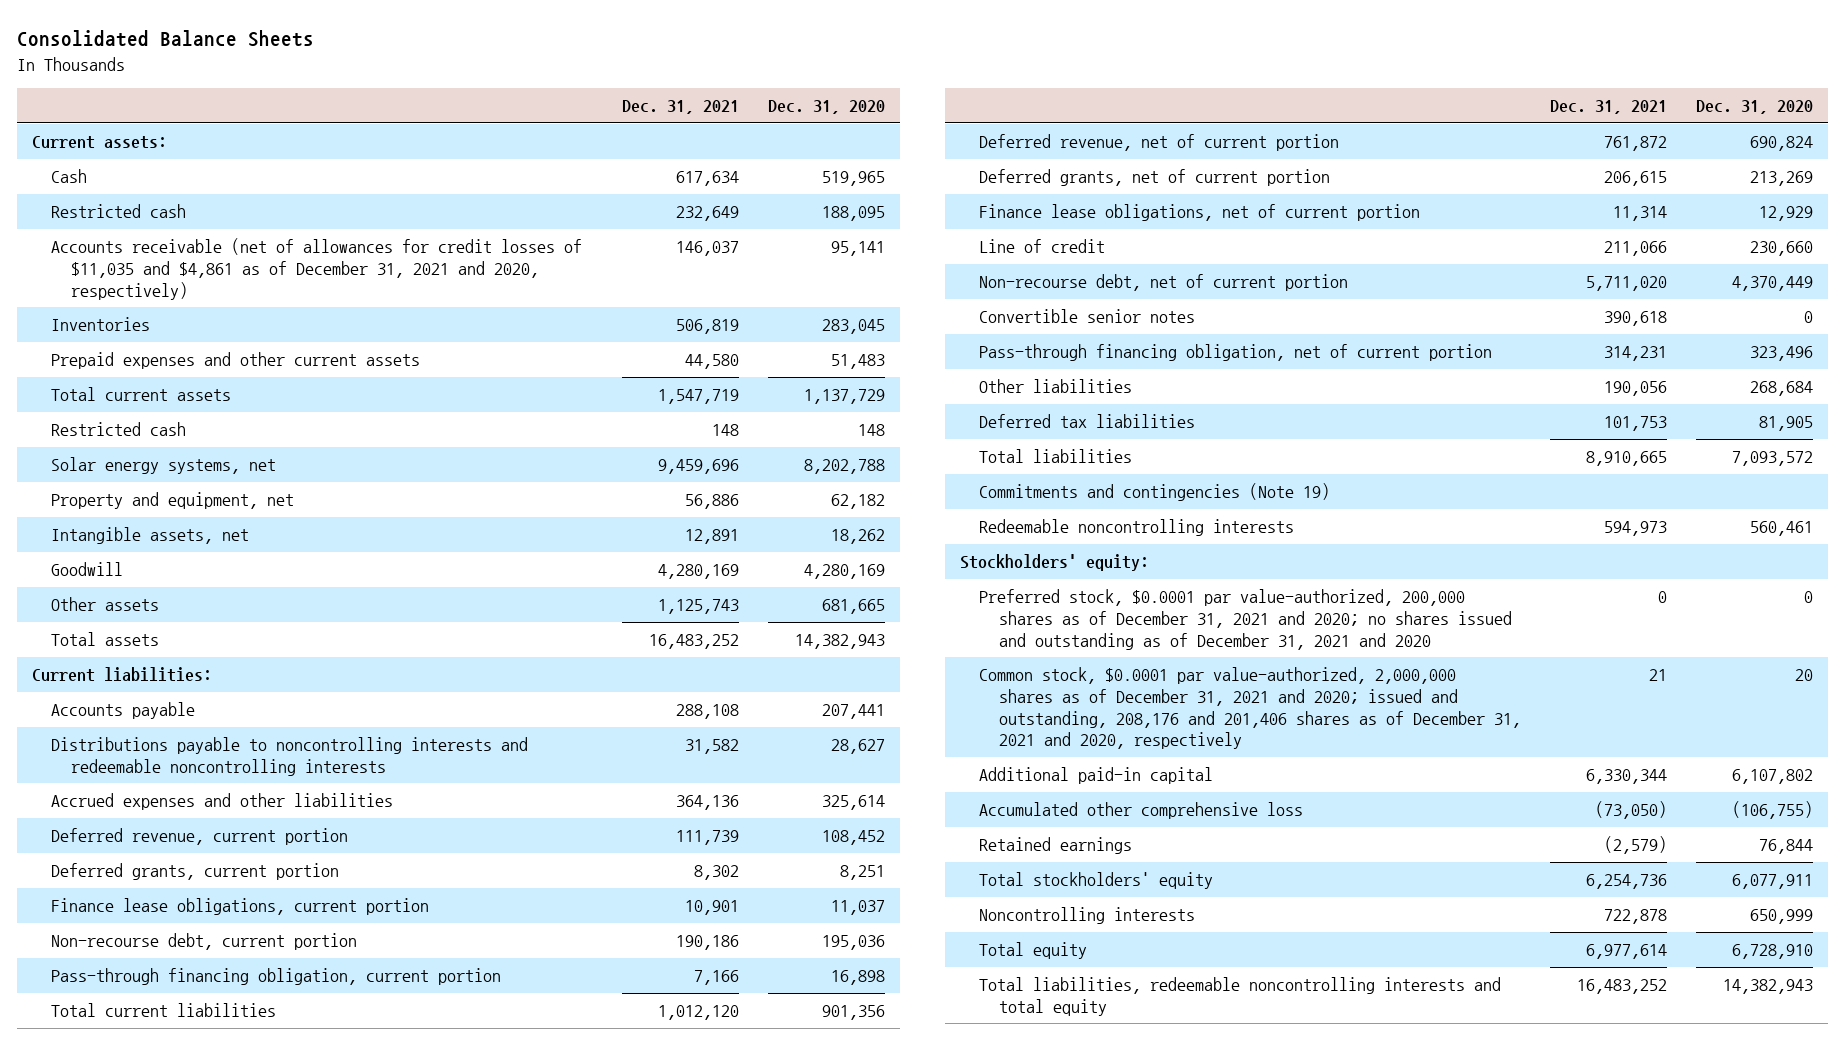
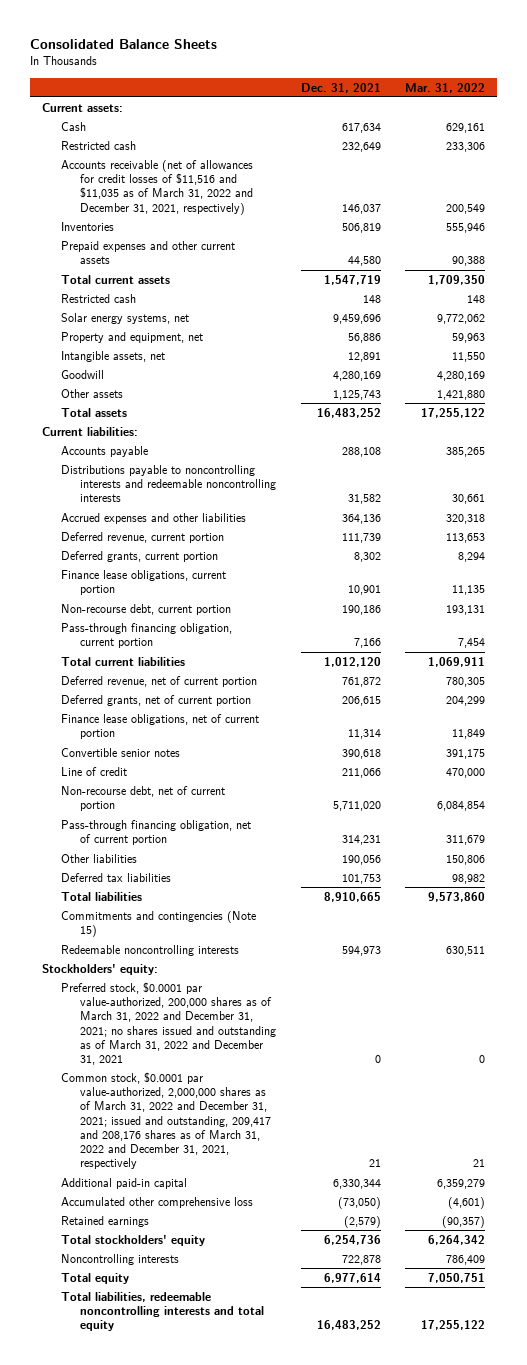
- | Dec. 31, 2021 | Dec. 31, 2020
+ | Dec. 31, 2021 | Mar. 31, 2022
- Accounts receivable (net of allowances for credit losses of $11,035 and $4,861 as of December 31, 2021 and 2020, respectively) | 146,037 | 95,141
+ Accounts receivable (net of allowances for credit losses of $11,516 and $11,035 as of March 31, 2022 and December 31, 2021, respectively) | 146,037 | 200,549
moved up: Convertible senior notes | 390,618 | 391,175
- Commitments and contingencies (Note 19)
+ Commitments and contingencies (Note 15)
- Preferred stock, $0.0001 par value-authorized, 200,000 shares as of December 31, 2021 and 2020; no shares issued and outstanding as of December 31, 2021 and 2020 | 0 | 0
- Common stock, $0.0001 par value-authorized, 2,000,000 shares as of December 31, 2021 and 2020; issued and outstanding, 208,176 and 201,406 shares as of December 31, 2021 and 2020, respectively | 21 | 20
+ Preferred stock, $0.0001 par value-authorized, 200,000 shares as of March 31, 2022 and December 31, 2021; no shares issued and outstanding as of March 31, 2022 and December 31, 2021 | 0 | 0
+ Common stock, $0.0001 par value-authorized, 2,000,000 shares as of March 31, 2022 and December 31, 2021; issued and outstanding, 209,417 and 208,176 shares as of March 31, 2022 and December 31, 2021, respectively | 21 | 21

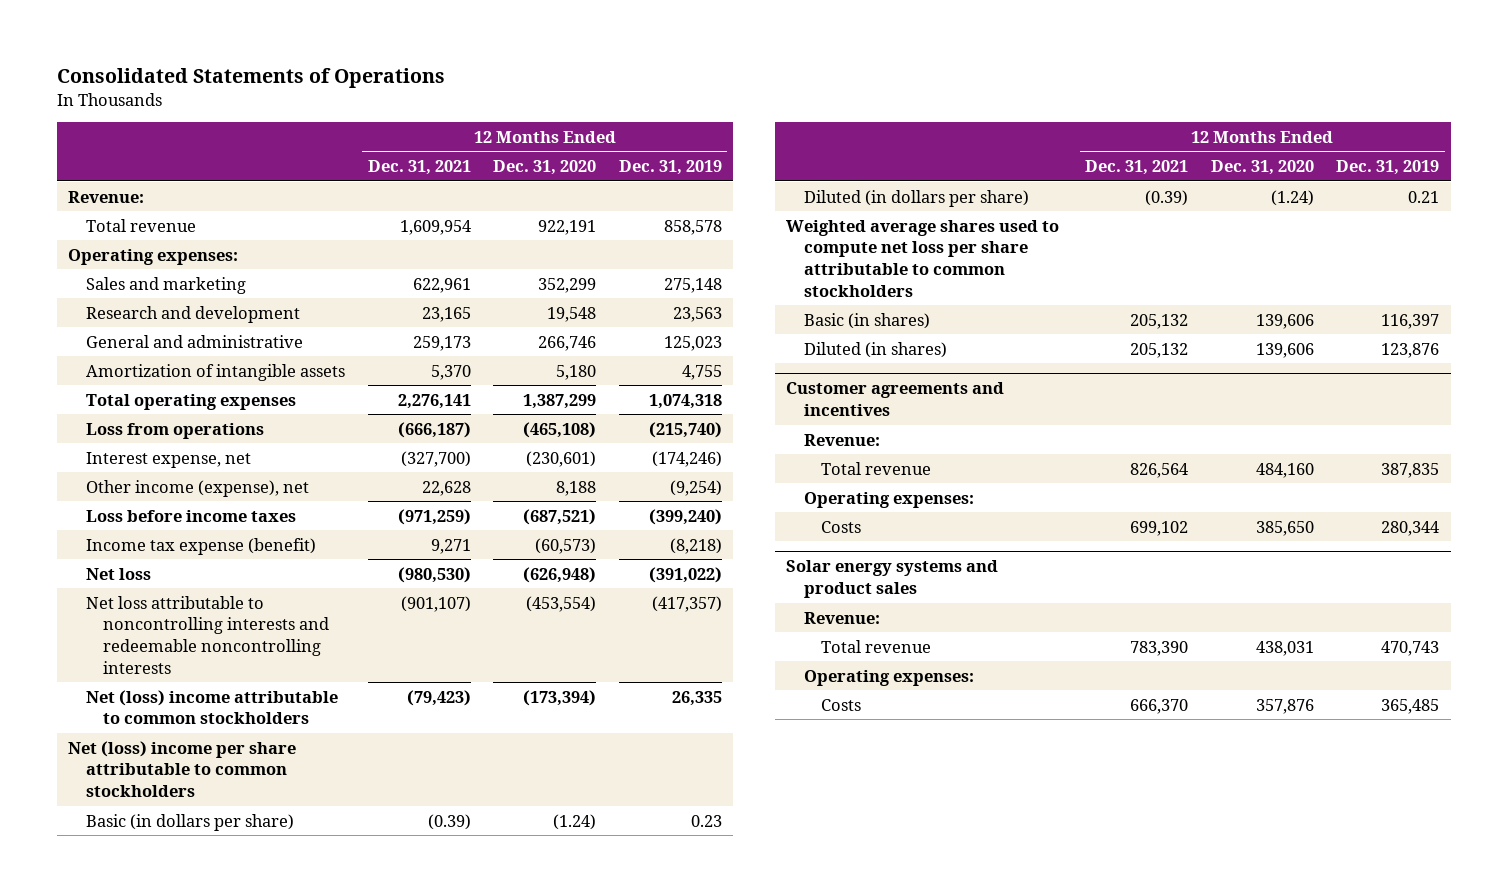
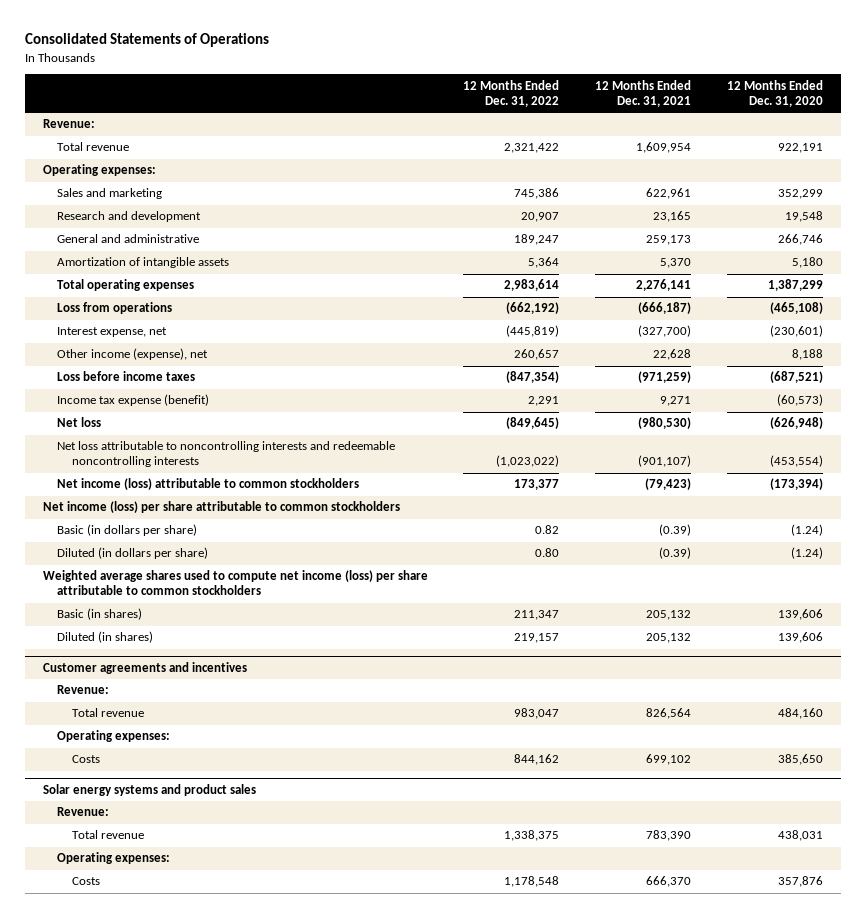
- | 12 Months Ended Dec. 31, 2021 | 12 Months Ended Dec. 31, 2020 | 12 Months Ended Dec. 31, 2019
+ | 12 Months Ended Dec. 31, 2022 | 12 Months Ended Dec. 31, 2021 | 12 Months Ended Dec. 31, 2020
- Net (loss) income attributable to common stockholders | (79,423) | (173,394) | 26,335
- Net (loss) income per share attributable to common stockholders
+ Net income (loss) attributable to common stockholders | 173,377 | (79,423) | (173,394)
+ Net income (loss) per share attributable to common stockholders
- Weighted average shares used to compute net loss per share attributable to common stockholders
+ Weighted average shares used to compute net income (loss) per share attributable to common stockholders

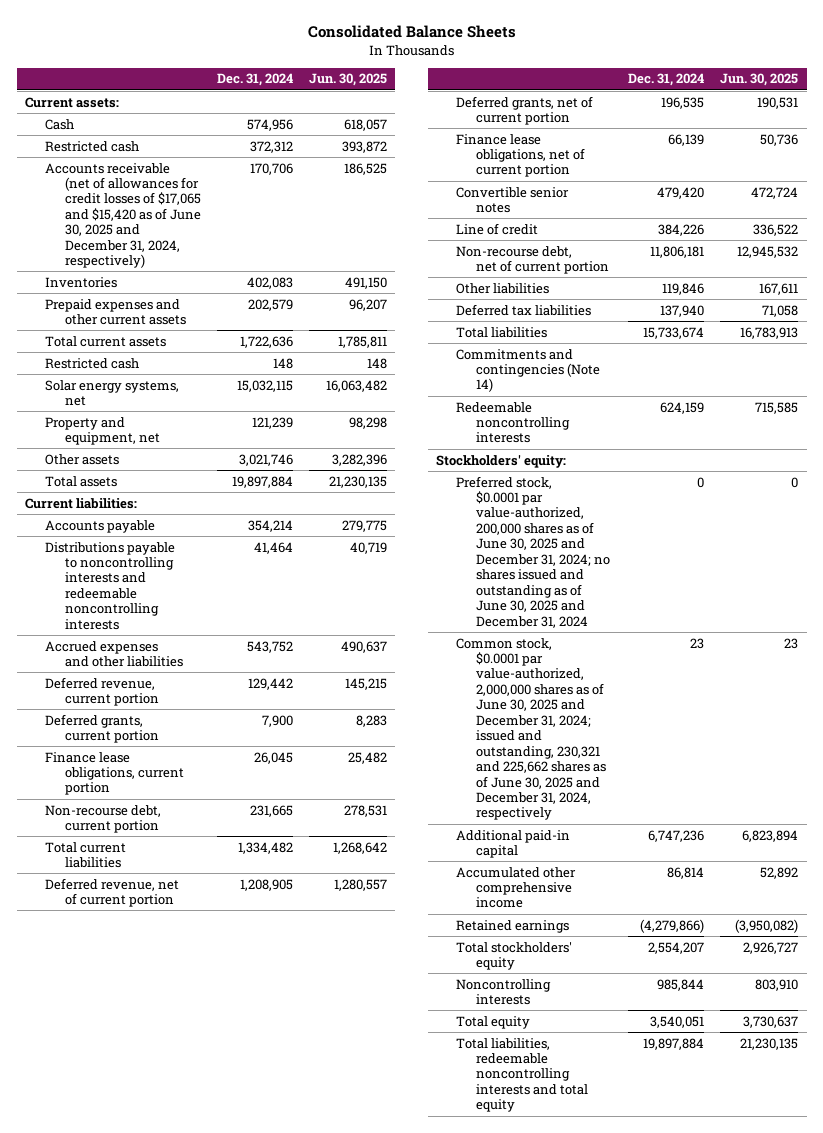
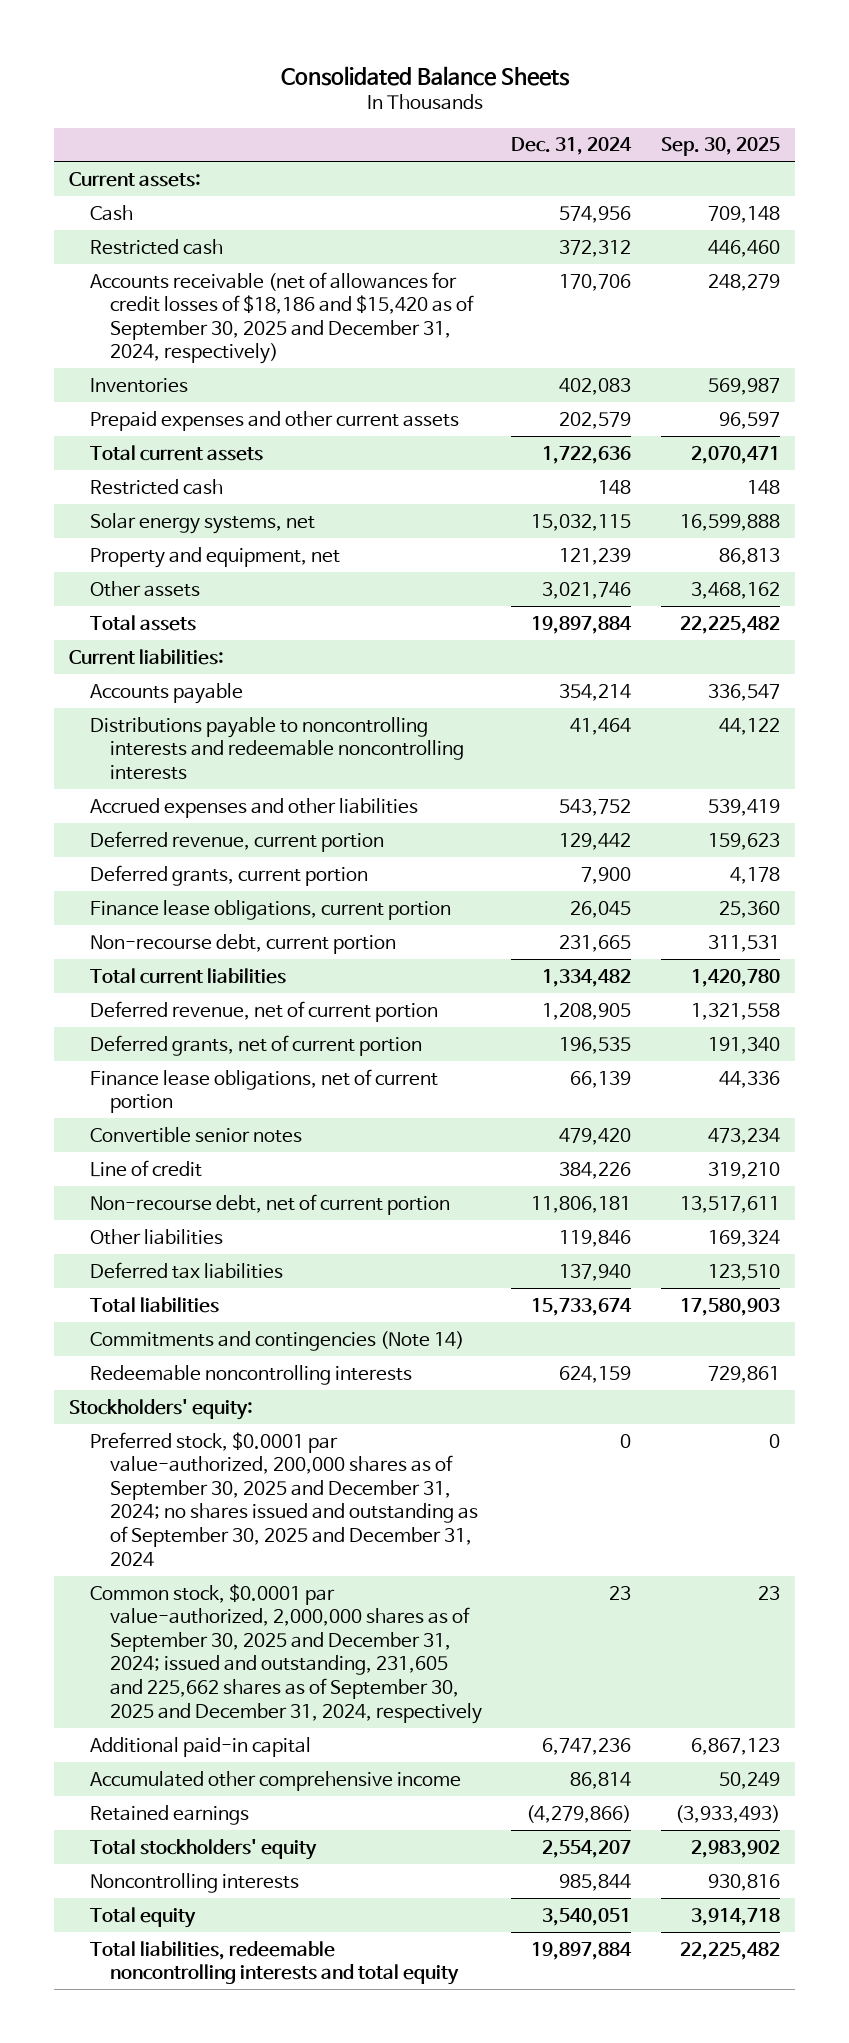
- | Dec. 31, 2024 | Jun. 30, 2025
+ | Dec. 31, 2024 | Sep. 30, 2025
- Accounts receivable (net of allowances for credit losses of $17,065 and $15,420 as of June 30, 2025 and December 31, 2024, respectively) | 170,706 | 186,525
+ Accounts receivable (net of allowances for credit losses of $18,186 and $15,420 as of September 30, 2025 and December 31, 2024, respectively) | 170,706 | 248,279
- Preferred stock, $0.0001 par value-authorized, 200,000 shares as of June 30, 2025 and December 31, 2024; no shares issued and outstanding as of June 30, 2025 and December 31, 2024 | 0 | 0
- Common stock, $0.0001 par value-authorized, 2,000,000 shares as of June 30, 2025 and December 31, 2024; issued and outstanding, 230,321 and 225,662 shares as of June 30, 2025 and December 31, 2024, respectively | 23 | 23
+ Preferred stock, $0.0001 par value-authorized, 200,000 shares as of September 30, 2025 and December 31, 2024; no shares issued and outstanding as of September 30, 2025 and December 31, 2024 | 0 | 0
+ Common stock, $0.0001 par value-authorized, 2,000,000 shares as of September 30, 2025 and December 31, 2024; issued and outstanding, 231,605 and 225,662 shares as of September 30, 2025 and December 31, 2024, respectively | 23 | 23

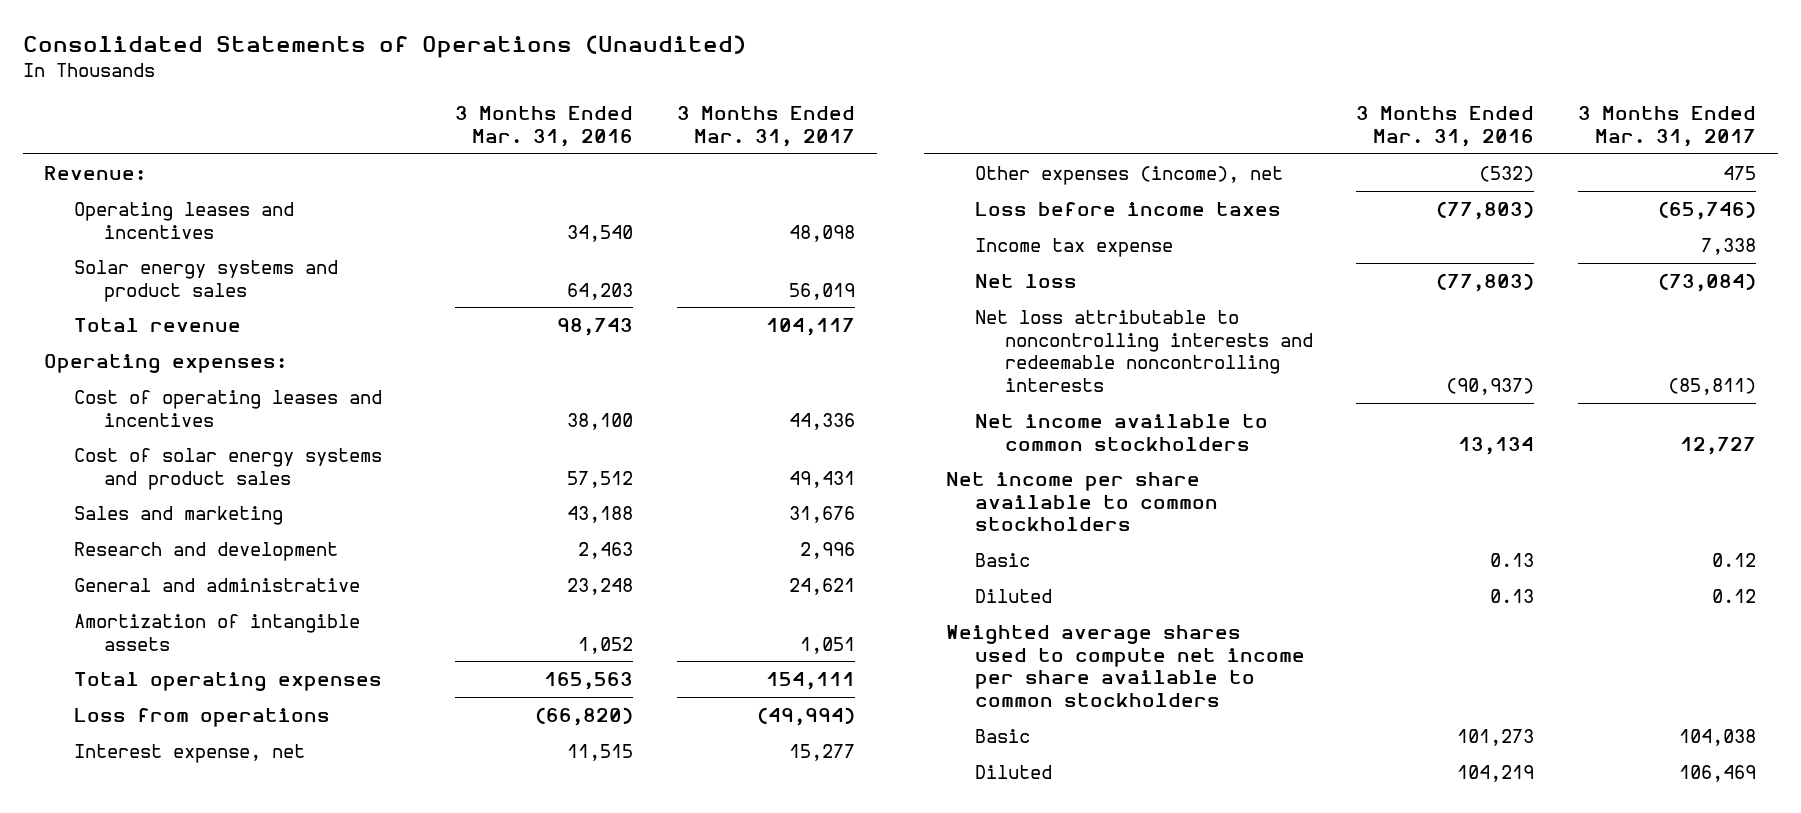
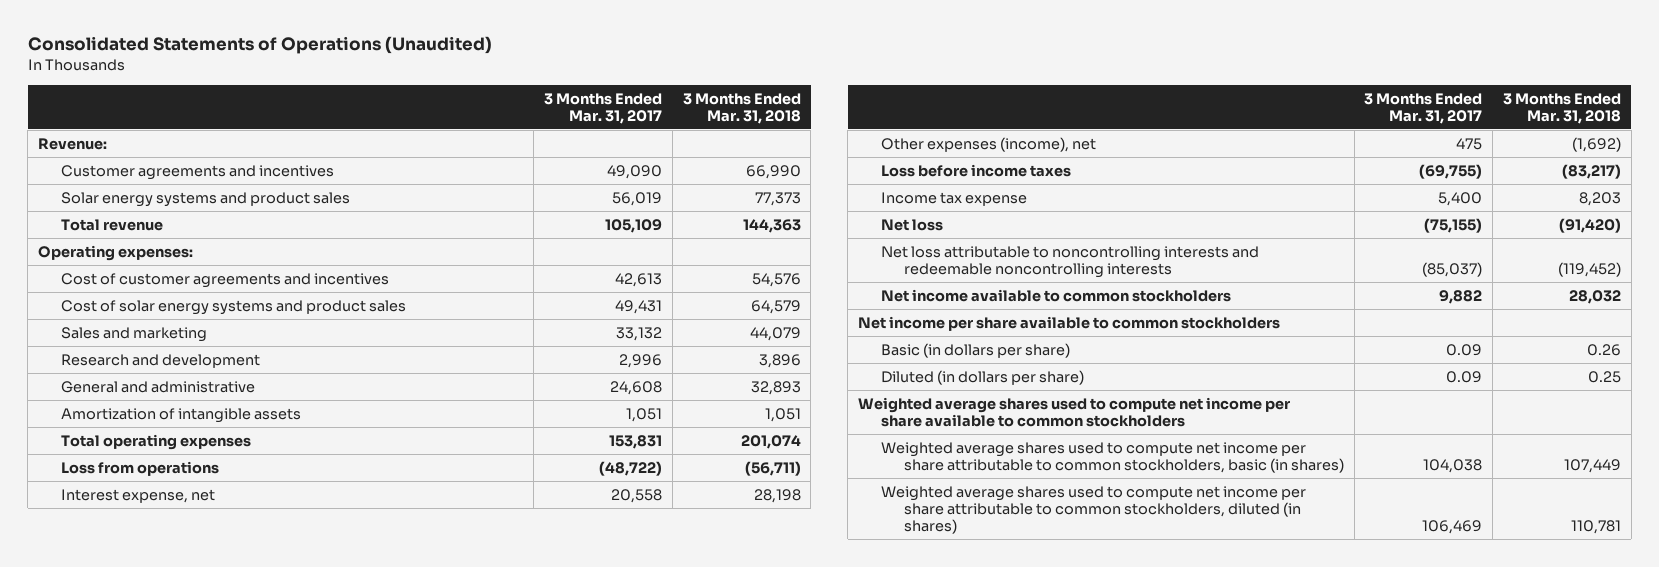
- | 3 Months Ended Mar. 31, 2016 | 3 Months Ended Mar. 31, 2017
+ | 3 Months Ended Mar. 31, 2017 | 3 Months Ended Mar. 31, 2018
- Operating leases and incentives | 34,540 | 48,098
+ Customer agreements and incentives | 49,090 | 66,990
- Total revenue | 98,743 | 104,117
+ Total revenue | 105,109 | 144,363
- Cost of operating leases and incentives | 38,100 | 44,336
+ Cost of customer agreements and incentives | 42,613 | 54,576
- Sales and marketing | 43,188 | 31,676
+ Sales and marketing | 33,132 | 44,079
- General and administrative | 23,248 | 24,621
+ General and administrative | 24,608 | 32,893
- Total operating expenses | 165,563 | 154,111
- Loss from operations | (66,820) | (49,994)
- Interest expense, net | 11,515 | 15,277
+ Total operating expenses | 153,831 | 201,074
+ Loss from operations | (48,722) | (56,711)
+ Interest expense, net | 20,558 | 28,198
- Loss before income taxes | (77,803) | (65,746)
- Income tax expense | | 7,338
- Net loss | (77,803) | (73,084)
- Net loss attributable to noncontrolling interests and redeemable noncontrolling interests | (90,937) | (85,811)
- Net income available to common stockholders | 13,134 | 12,727
+ Loss before income taxes | (69,755) | (83,217)
+ Income tax expense | 5,400 | 8,203
+ Net loss | (75,155) | (91,420)
+ Net loss attributable to noncontrolling interests and redeemable noncontrolling interests | (85,037) | (119,452)
+ Net income available to common stockholders | 9,882 | 28,032
- Basic | 0.13 | 0.12
- Diluted | 0.13 | 0.12
+ Basic (in dollars per share) | 0.09 | 0.26
+ Diluted (in dollars per share) | 0.09 | 0.25
- Basic | 101,273 | 104,038
- Diluted | 104,219 | 106,469
+ Weighted average shares used to compute net income per share attributable to common stockholders, basic (in shares) | 104,038 | 107,449
+ Weighted average shares used to compute net income per share attributable to common stockholders, diluted (in shares) | 106,469 | 110,781

